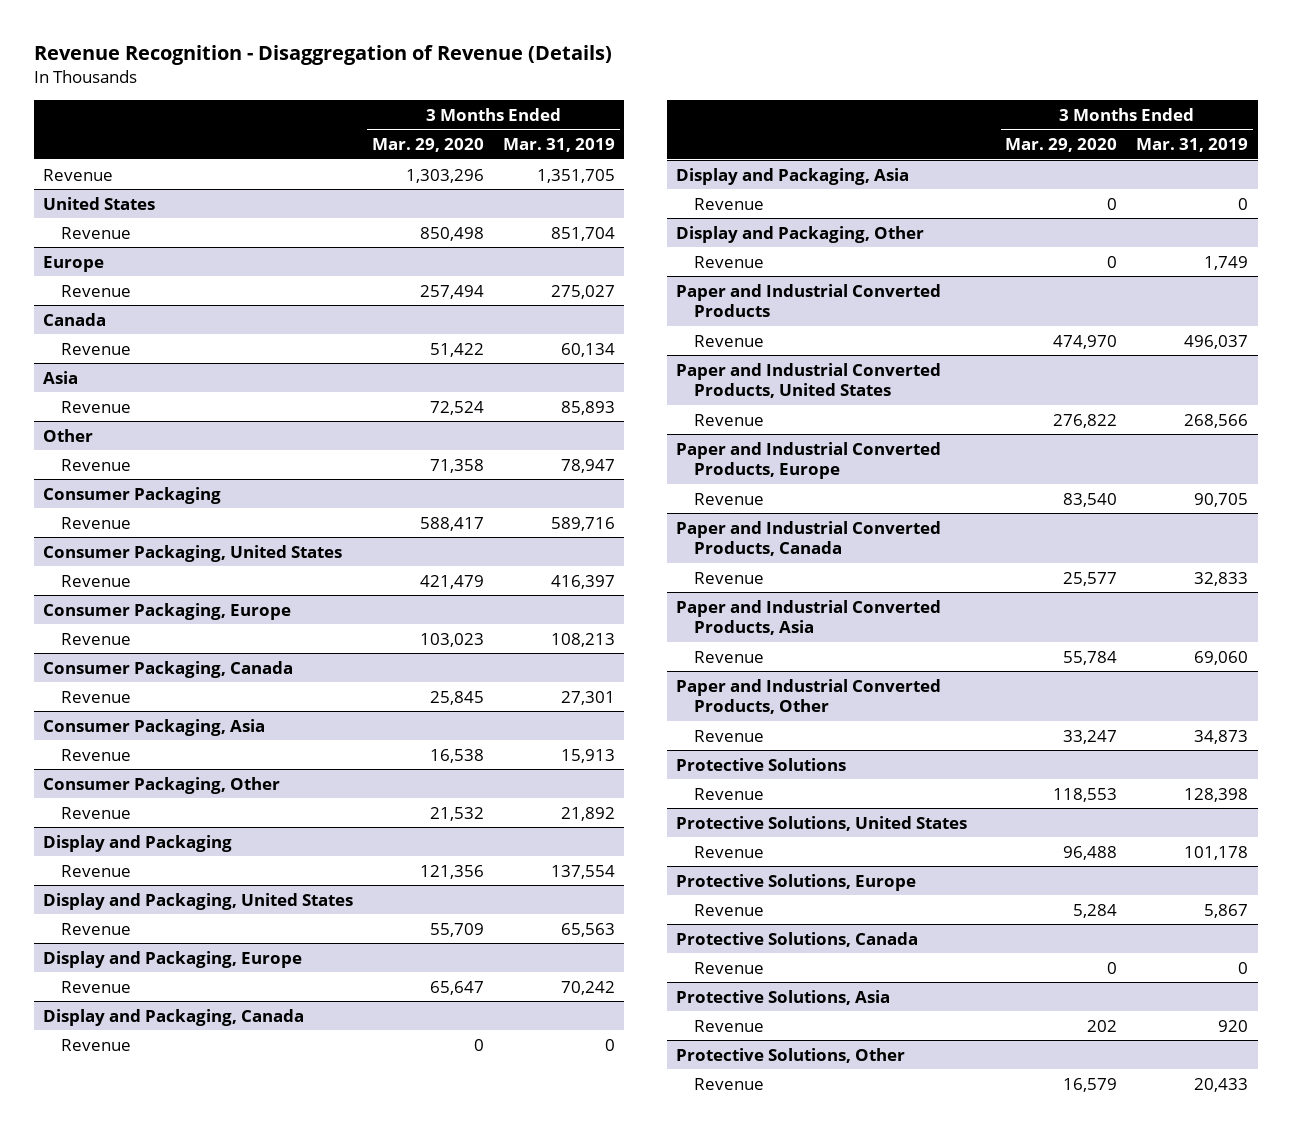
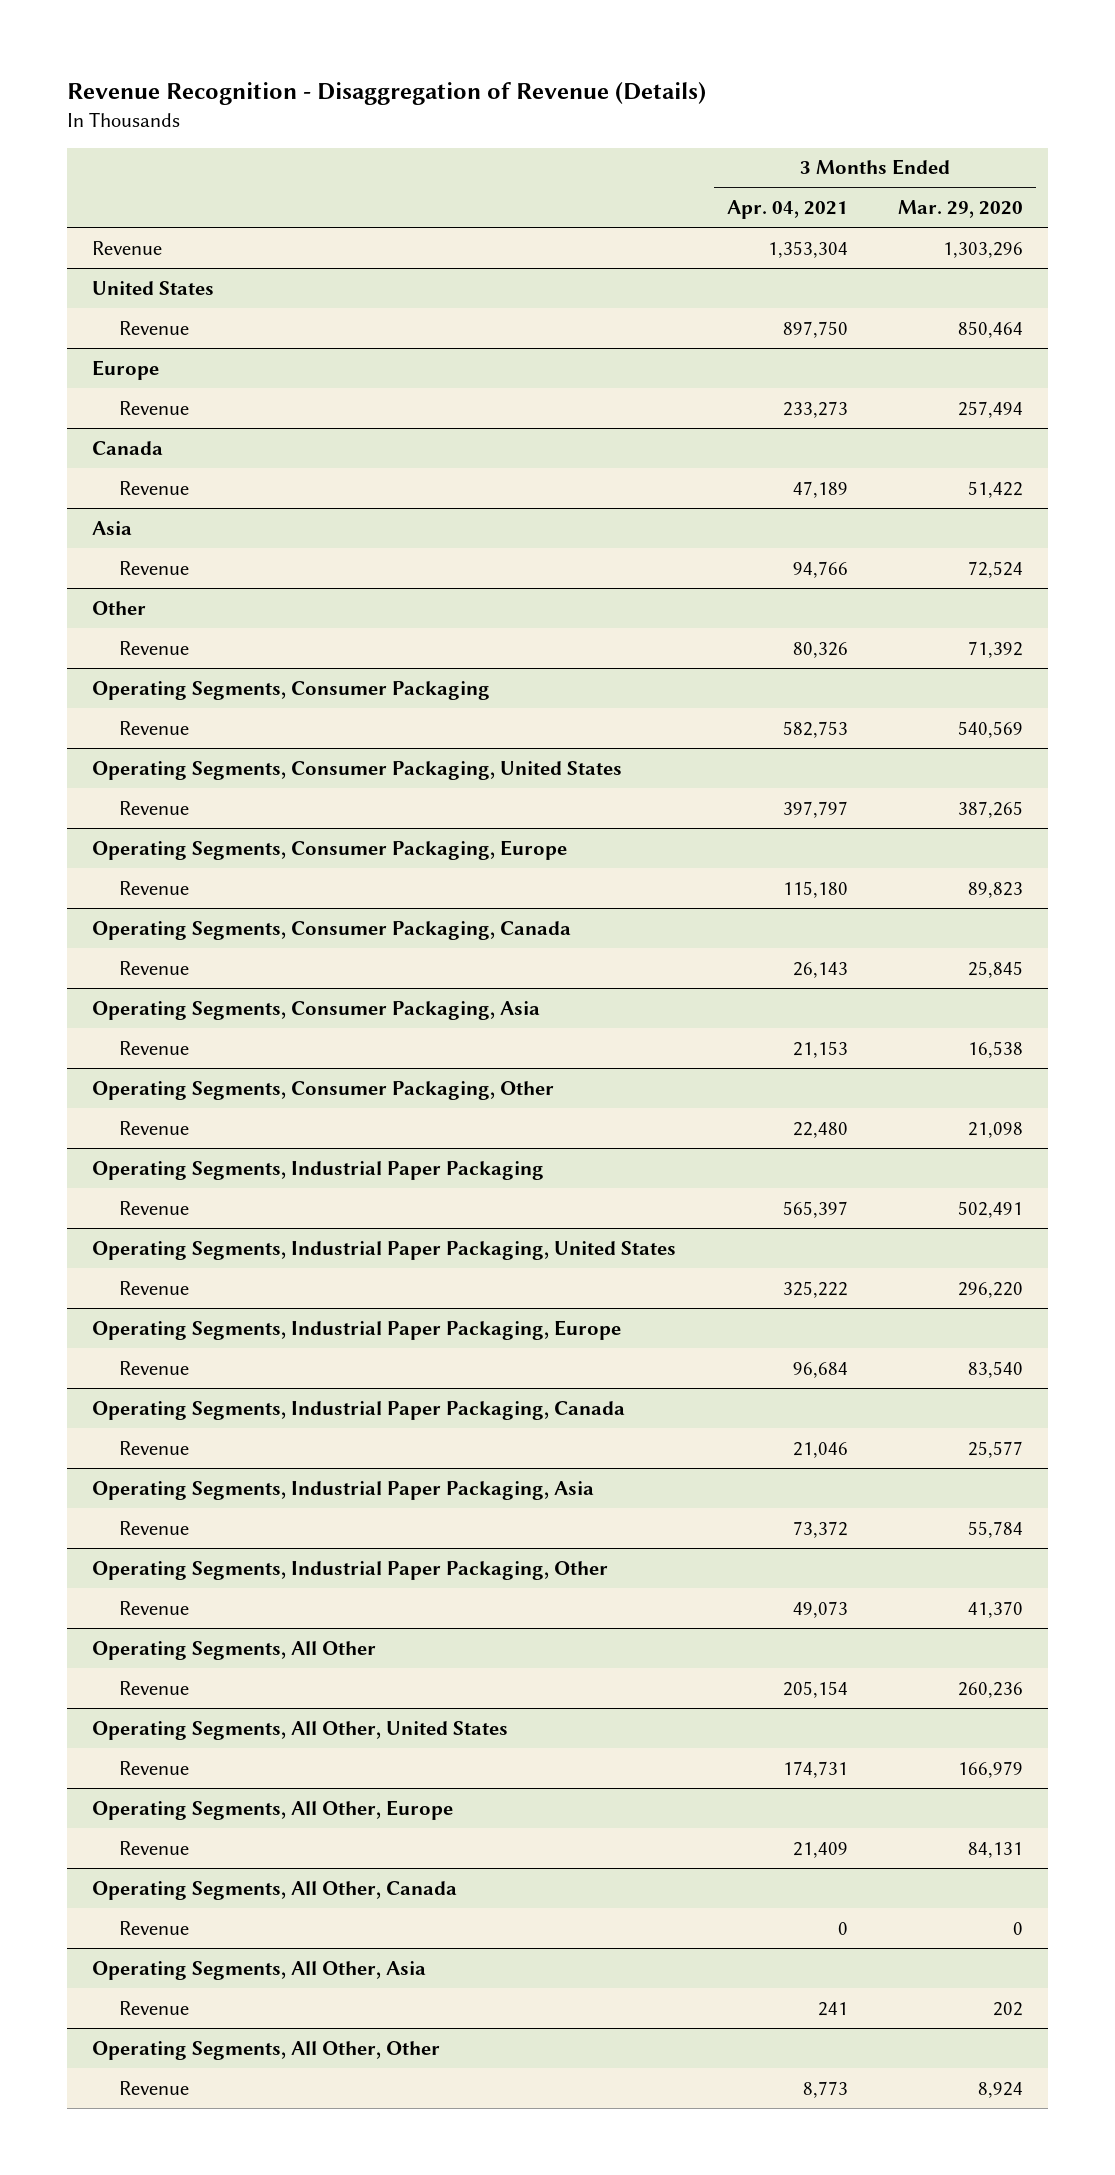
- | 3 Months Ended Mar. 29, 2020 | 3 Months Ended Mar. 31, 2019
+ | 3 Months Ended Apr. 04, 2021 | 3 Months Ended Mar. 29, 2020
@ United States
- Revenue | 850,498 | 851,704
+ Revenue | 897,750 | 850,464
@ Other
- Revenue | 71,358 | 78,947
- Consumer Packaging
- Revenue | 588,417 | 589,716
- Consumer Packaging, United States
- Revenue | 421,479 | 416,397
- Consumer Packaging, Europe
- Revenue | 103,023 | 108,213
- Consumer Packaging, Canada
@ Other
+ Revenue | 80,326 | 71,392
+ Operating Segments, Consumer Packaging
+ Revenue | 582,753 | 540,569
+ Operating Segments, Consumer Packaging, United States
+ Revenue | 397,797 | 387,265
+ Operating Segments, Consumer Packaging, Europe
+ Revenue | 115,180 | 89,823
+ Operating Segments, Consumer Packaging, Canada
- Consumer Packaging, Asia
+ Operating Segments, Consumer Packaging, Asia
- Consumer Packaging, Other
- Revenue | 21,532 | 21,892
- Display and Packaging
- Revenue | 121,356 | 137,554
- Display and Packaging, United States
- Revenue | 55,709 | 65,563
- Display and Packaging, Europe
- Revenue | 65,647 | 70,242
- Display and Packaging, Canada
- Revenue | 0 | 0
- Display and Packaging, Asia
- Revenue | 0 | 0
- Display and Packaging, Other
- Revenue | 0 | 1,749
- Paper and Industrial Converted Products
- Revenue | 474,970 | 496,037
- Paper and Industrial Converted Products, United States
- Revenue | 276,822 | 268,566
- Paper and Industrial Converted Products, Europe
+ Operating Segments, Consumer Packaging, Other
+ Revenue | 22,480 | 21,098
+ Operating Segments, Industrial Paper Packaging
+ Revenue | 565,397 | 502,491
+ Operating Segments, Industrial Paper Packaging, United States
+ Revenue | 325,222 | 296,220
+ Operating Segments, Industrial Paper Packaging, Europe
- Paper and Industrial Converted Products, Canada
+ Operating Segments, Industrial Paper Packaging, Canada
- Paper and Industrial Converted Products, Asia
+ Operating Segments, Industrial Paper Packaging, Asia
- Paper and Industrial Converted Products, Other
- Revenue | 33,247 | 34,873
- Protective Solutions
- Revenue | 118,553 | 128,398
- Protective Solutions, United States
- Revenue | 96,488 | 101,178
- Protective Solutions, Europe
- Revenue | 5,284 | 5,867
- Protective Solutions, Canada
+ Operating Segments, Industrial Paper Packaging, Other
+ Revenue | 49,073 | 41,370
+ Operating Segments, All Other
+ Revenue | 205,154 | 260,236
+ Operating Segments, All Other, United States
+ Revenue | 174,731 | 166,979
+ Operating Segments, All Other, Europe
+ Revenue | 21,409 | 84,131
+ Operating Segments, All Other, Canada
- Protective Solutions, Asia
+ Operating Segments, All Other, Asia
- Protective Solutions, Other
- Revenue | 16,579 | 20,433
+ Operating Segments, All Other, Other
+ Revenue | 8,773 | 8,924

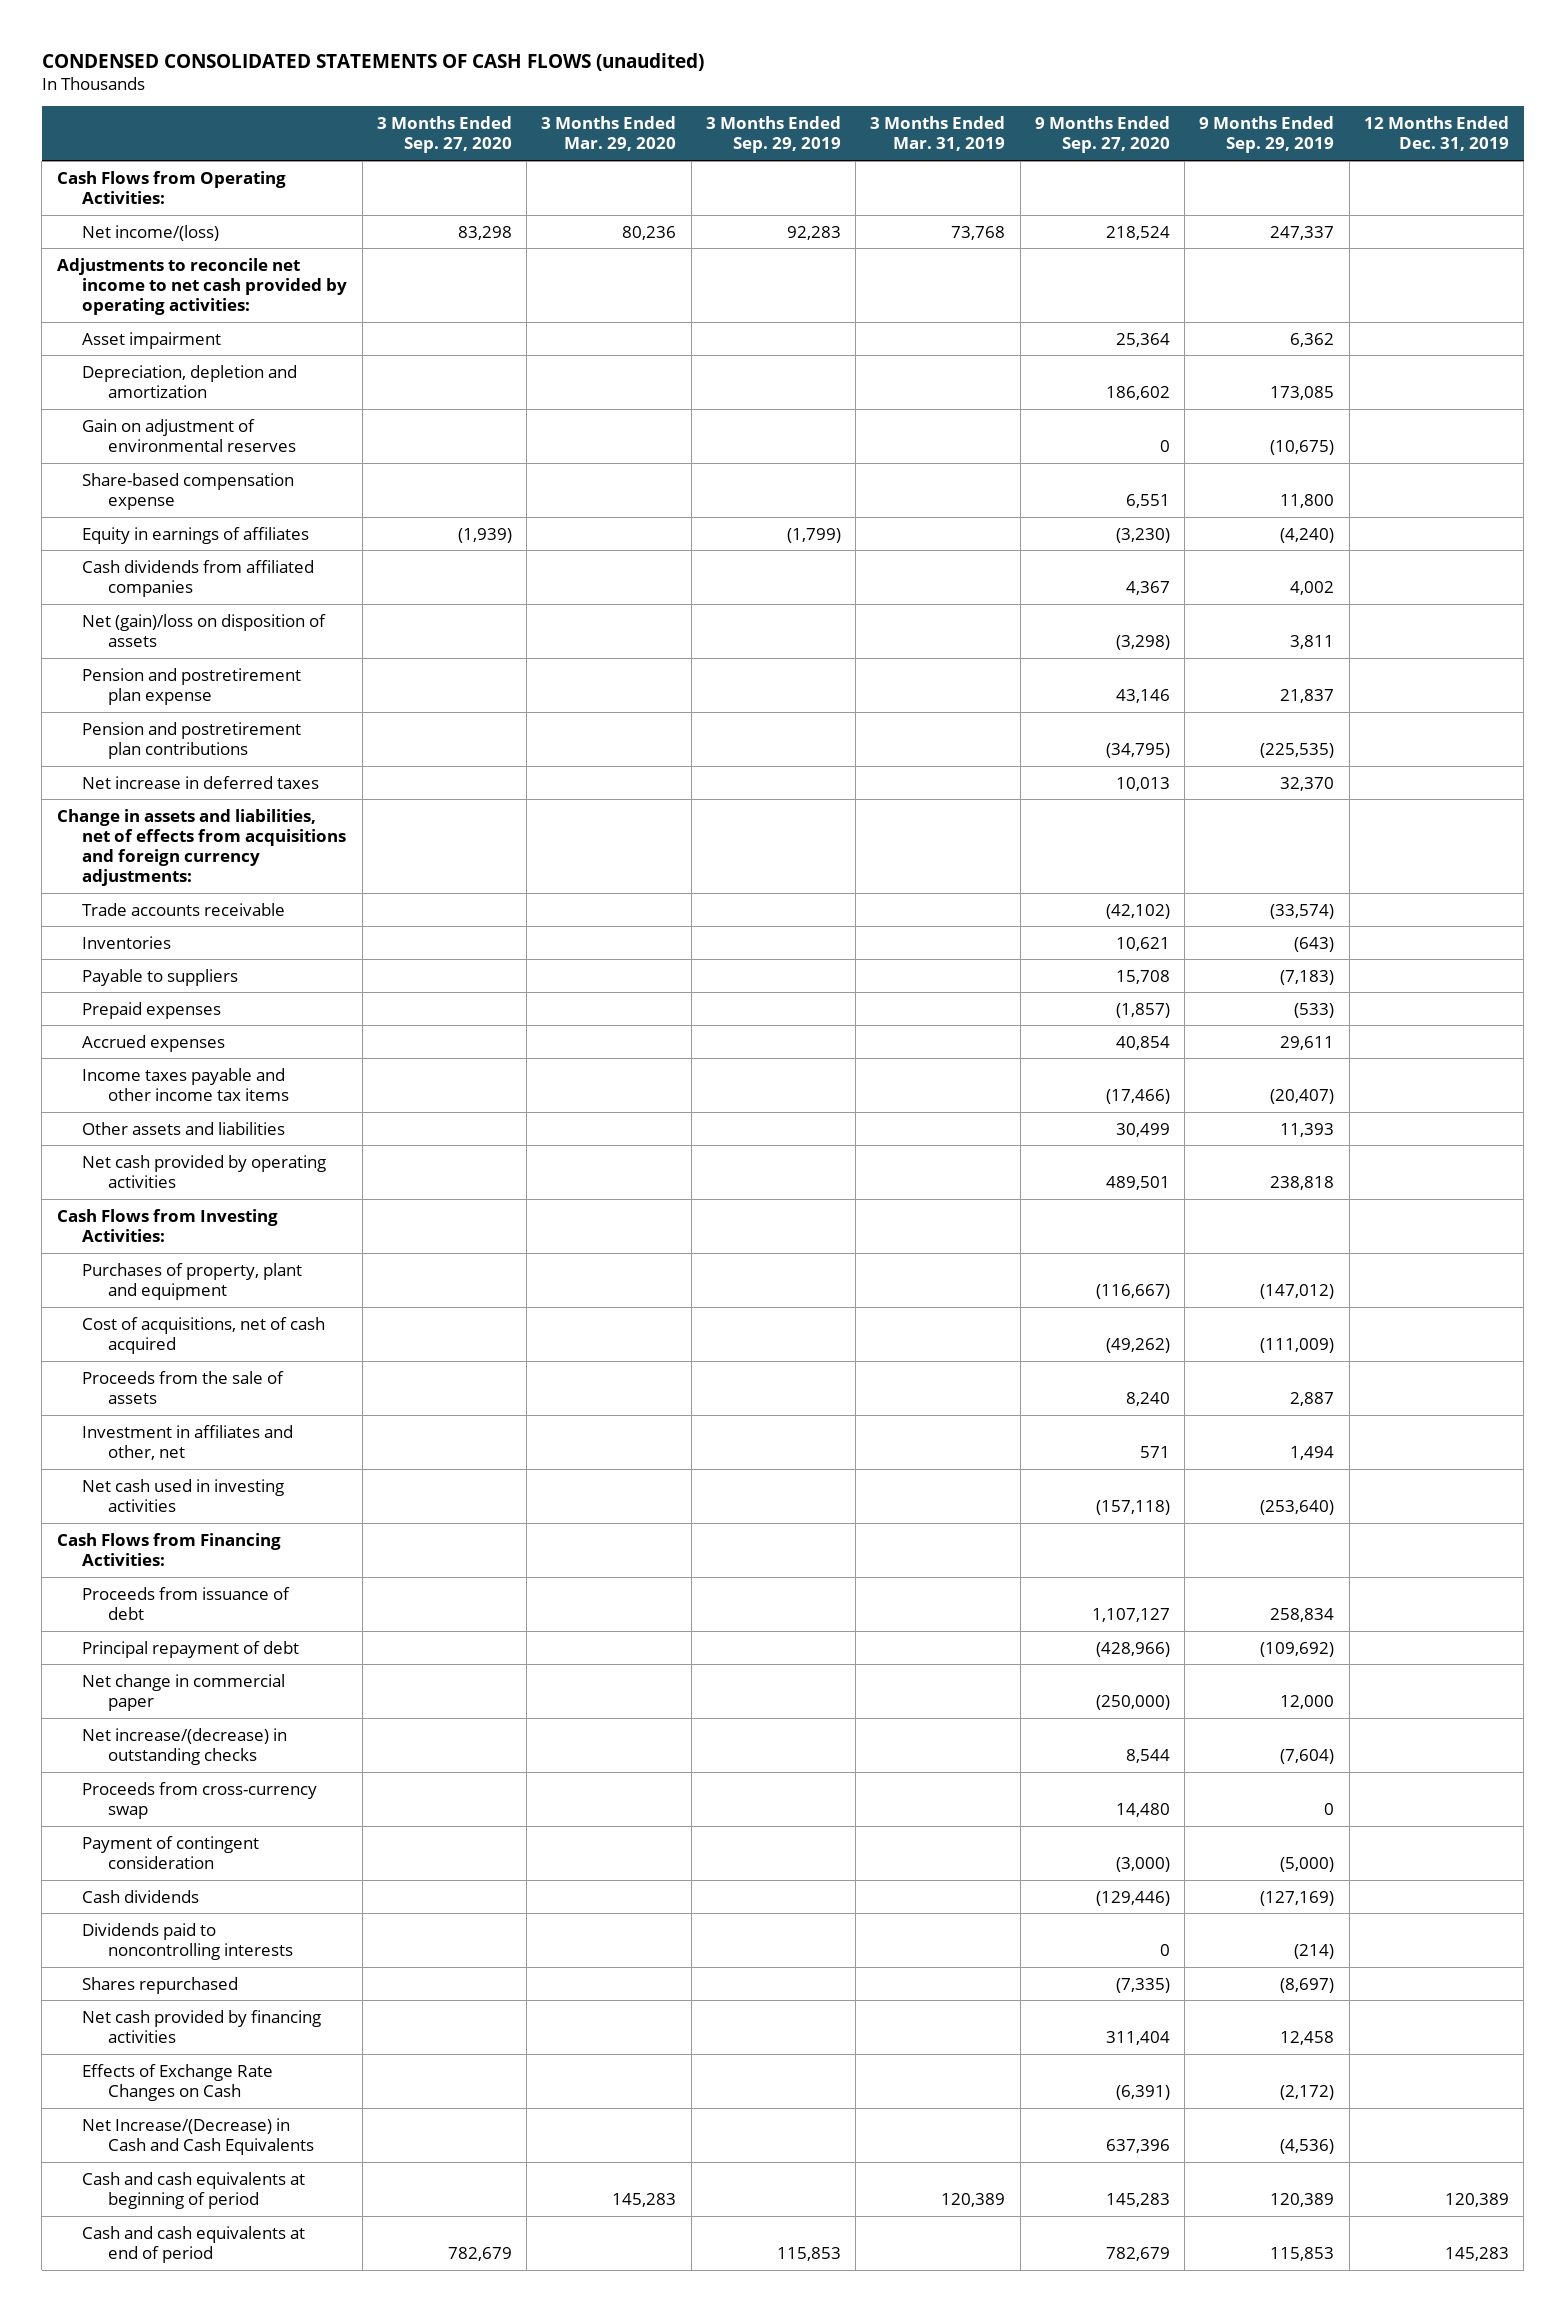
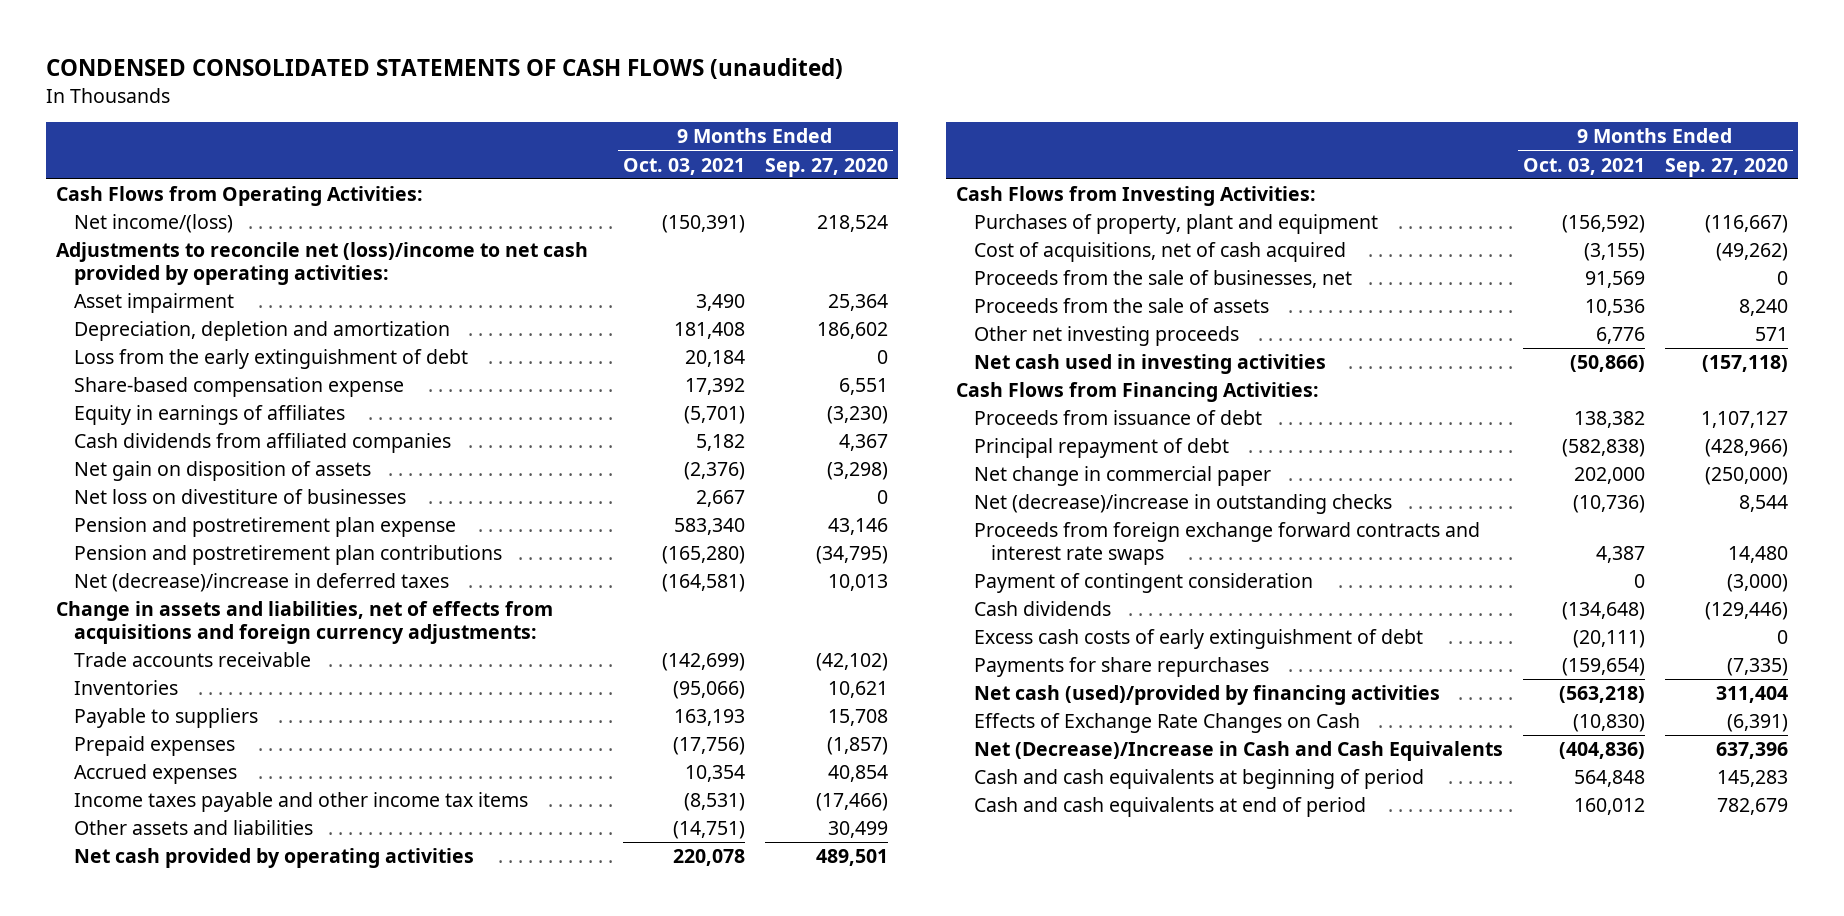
- | 3 Months Ended Sep. 27, 2020 | 3 Months Ended Mar. 29, 2020 | 3 Months Ended Sep. 29, 2019 | 3 Months Ended Mar. 31, 2019 | 9 Months Ended Sep. 27, 2020 | 9 Months Ended Sep. 29, 2019 | 12 Months Ended Dec. 31, 2019
+ | 9 Months Ended Oct. 03, 2021 | 9 Months Ended Sep. 27, 2020
- Adjustments to reconcile net income to net cash provided by operating activities:
+ Adjustments to reconcile net (loss)/income to net cash provided by operating activities:
- Gain on adjustment of environmental reserves | | | | | 0 | (10,675) |
+ Loss from the early extinguishment of debt | 20,184 | 0
- Net (gain)/loss on disposition of assets | | | | | (3,298) | 3,811 |
+ Net gain on disposition of assets | (2,376) | (3,298)
+ Net loss on divestiture of businesses | 2,667 | 0
- Net increase in deferred taxes | | | | | 10,013 | 32,370 |
+ Net (decrease)/increase in deferred taxes | (164,581) | 10,013
+ Proceeds from the sale of businesses, net | 91,569 | 0
- Investment in affiliates and other, net | | | | | 571 | 1,494 |
+ Other net investing proceeds | 6,776 | 571
- Net increase/(decrease) in outstanding checks | | | | | 8,544 | (7,604) |
- Proceeds from cross-currency swap | | | | | 14,480 | 0 |
+ Net (decrease)/increase in outstanding checks | (10,736) | 8,544
+ Proceeds from foreign exchange forward contracts and interest rate swaps | 4,387 | 14,480
- Dividends paid to noncontrolling interests | | | | | 0 | (214) |
- Shares repurchased | | | | | (7,335) | (8,697) |
- Net cash provided by financing activities | | | | | 311,404 | 12,458 |
+ Excess cash costs of early extinguishment of debt | (20,111) | 0
+ Payments for share repurchases | (159,654) | (7,335)
+ Net cash (used)/provided by financing activities | (563,218) | 311,404
- Net Increase/(Decrease) in Cash and Cash Equivalents | | | | | 637,396 | (4,536) |
+ Net (Decrease)/Increase in Cash and Cash Equivalents | (404,836) | 637,396

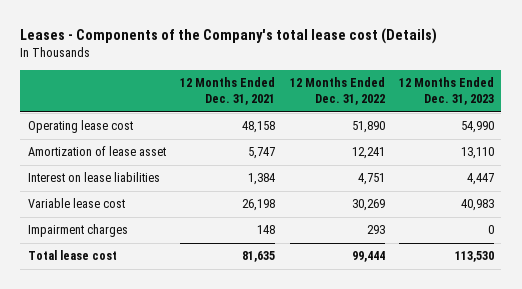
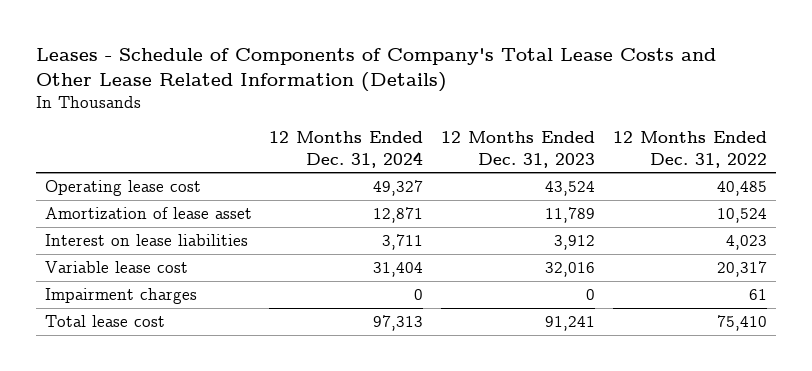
- Leases - Components of the Company's total lease cost (Details)
+ Leases - Schedule of Components of Company's Total Lease Costs and Other Lease Related Information (Details)
- | 12 Months Ended Dec. 31, 2021 | 12 Months Ended Dec. 31, 2022 | 12 Months Ended Dec. 31, 2023
+ | 12 Months Ended Dec. 31, 2024 | 12 Months Ended Dec. 31, 2023 | 12 Months Ended Dec. 31, 2022
- Operating lease cost | 48,158 | 51,890 | 54,990
- Amortization of lease asset | 5,747 | 12,241 | 13,110
- Interest on lease liabilities | 1,384 | 4,751 | 4,447
- Variable lease cost | 26,198 | 30,269 | 40,983
- Impairment charges | 148 | 293 | 0
- Total lease cost | 81,635 | 99,444 | 113,530
+ Operating lease cost | 49,327 | 43,524 | 40,485
+ Amortization of lease asset | 12,871 | 11,789 | 10,524
+ Interest on lease liabilities | 3,711 | 3,912 | 4,023
+ Variable lease cost | 31,404 | 32,016 | 20,317
+ Impairment charges | 0 | 0 | 61
+ Total lease cost | 97,313 | 91,241 | 75,410

